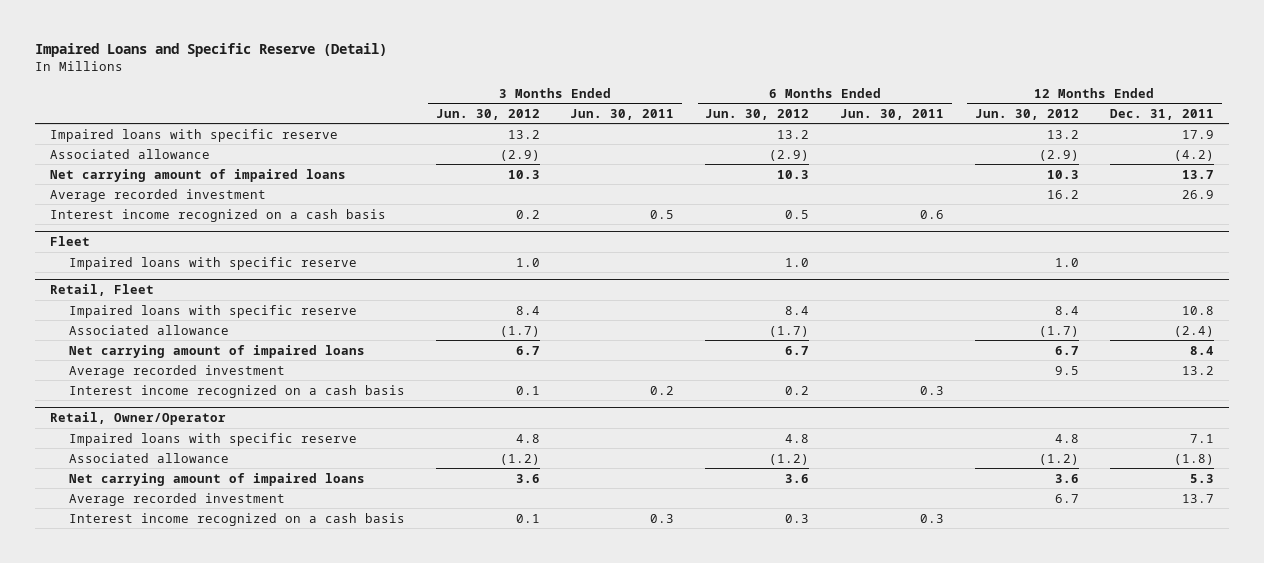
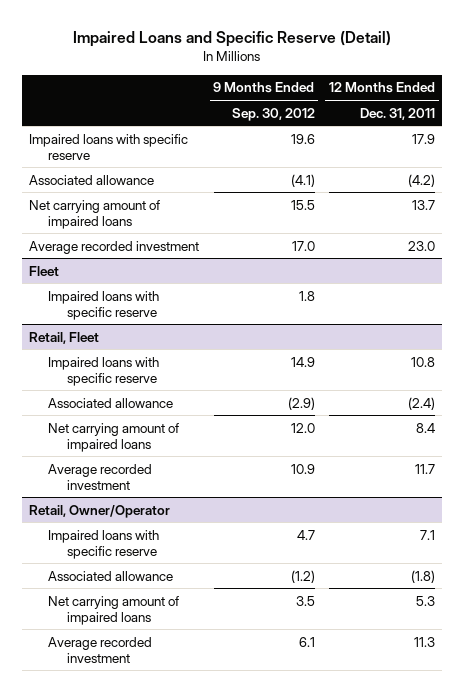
- | 3 Months Ended Jun. 30, 2012 | 3 Months Ended Jun. 30, 2011 | 6 Months Ended Jun. 30, 2012 | 6 Months Ended Jun. 30, 2011 | 12 Months Ended Jun. 30, 2012 | 12 Months Ended Dec. 31, 2011
+ | 9 Months Ended Sep. 30, 2012 | 12 Months Ended Dec. 31, 2011
- Average recorded investment | | | | | 16.2 | 26.9
- Interest income recognized on a cash basis | 0.2 | 0.5 | 0.5 | 0.6 | |
+ Average recorded investment | 17.0 | 23.0
@ Retail, Fleet
- Average recorded investment | | | | | 9.5 | 13.2
- Interest income recognized on a cash basis | 0.1 | 0.2 | 0.2 | 0.3 | |
+ Average recorded investment | 10.9 | 11.7
@ Retail, Owner/Operator
- Average recorded investment | | | | | 6.7 | 13.7
- Interest income recognized on a cash basis | 0.1 | 0.3 | 0.3 | 0.3 | |
+ Average recorded investment | 6.1 | 11.3

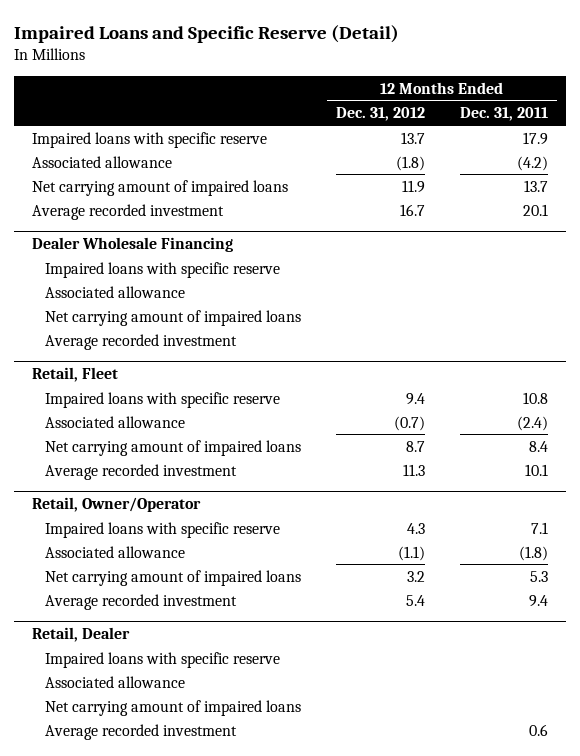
- | 9 Months Ended Sep. 30, 2012 | 12 Months Ended Dec. 31, 2011
+ | 12 Months Ended Dec. 31, 2012 | 12 Months Ended Dec. 31, 2011
- Average recorded investment | 17.0 | 23.0
- Fleet
+ Average recorded investment | 16.7 | 20.1
+ Dealer Wholesale Financing
+ Associated allowance
+ Net carrying amount of impaired loans
+ Average recorded investment
@ Retail, Fleet
- Average recorded investment | 10.9 | 11.7
+ Average recorded investment | 11.3 | 10.1
@ Retail, Owner/Operator
- Average recorded investment | 6.1 | 11.3
+ Average recorded investment | 5.4 | 9.4
+ Retail, Dealer
+ Impaired loans with specific reserve
+ Associated allowance
+ Net carrying amount of impaired loans
+ Average recorded investment | | 0.6

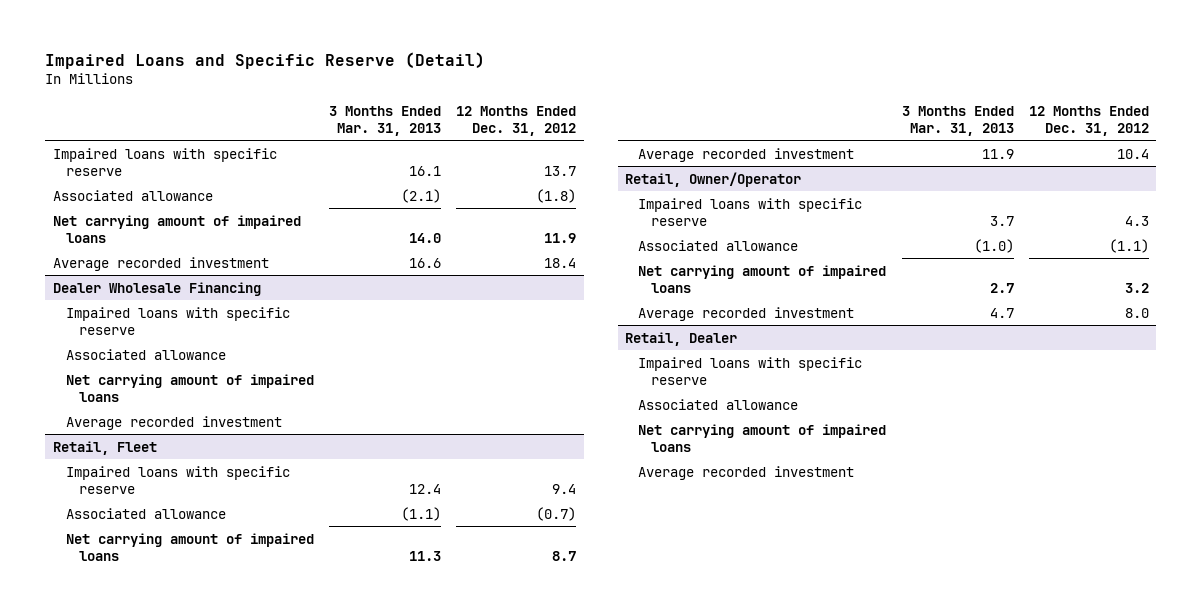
- | 12 Months Ended Dec. 31, 2012 | 12 Months Ended Dec. 31, 2011
+ | 3 Months Ended Mar. 31, 2013 | 12 Months Ended Dec. 31, 2012
- Average recorded investment | 16.7 | 20.1
+ Average recorded investment | 16.6 | 18.4
@ Retail, Fleet
- Average recorded investment | 11.3 | 10.1
+ Average recorded investment | 11.9 | 10.4
@ Retail, Owner/Operator
- Average recorded investment | 5.4 | 9.4
+ Average recorded investment | 4.7 | 8.0

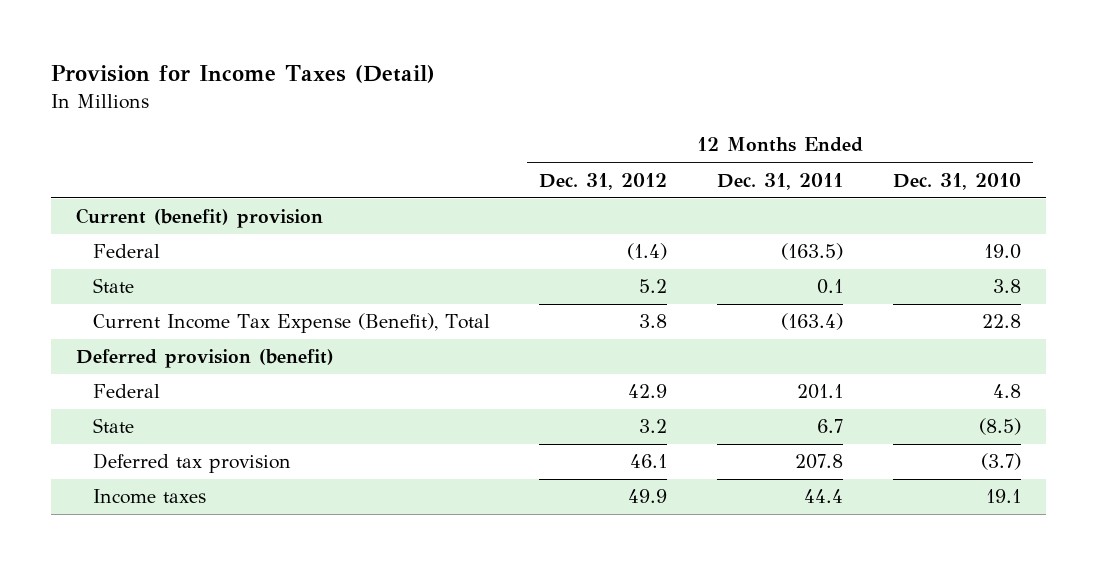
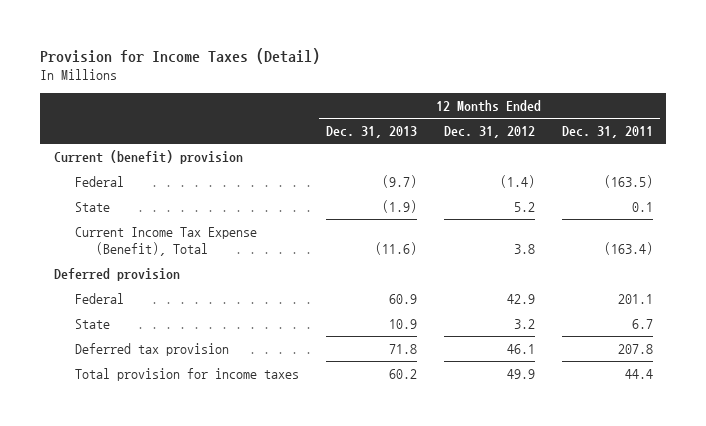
- | 12 Months Ended Dec. 31, 2012 | 12 Months Ended Dec. 31, 2011 | 12 Months Ended Dec. 31, 2010
+ | 12 Months Ended Dec. 31, 2013 | 12 Months Ended Dec. 31, 2012 | 12 Months Ended Dec. 31, 2011
- Deferred provision (benefit)
+ Deferred provision
- Income taxes | 49.9 | 44.4 | 19.1
+ Total provision for income taxes | 60.2 | 49.9 | 44.4

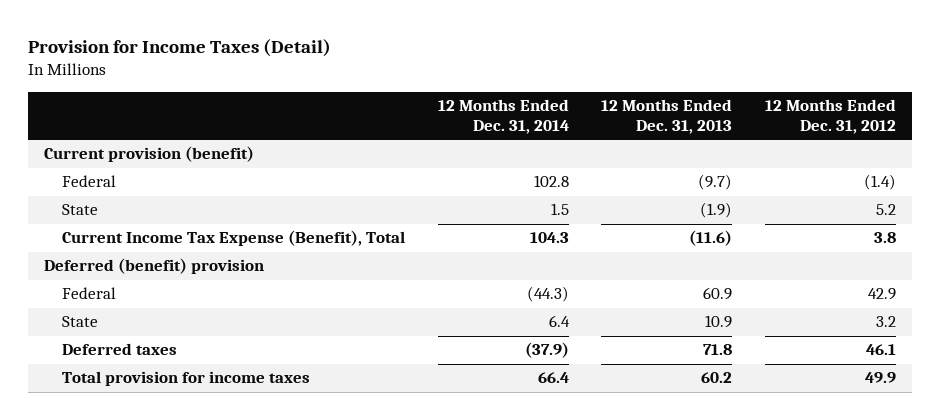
- | 12 Months Ended Dec. 31, 2013 | 12 Months Ended Dec. 31, 2012 | 12 Months Ended Dec. 31, 2011
+ | 12 Months Ended Dec. 31, 2014 | 12 Months Ended Dec. 31, 2013 | 12 Months Ended Dec. 31, 2012
- Current (benefit) provision
+ Current provision (benefit)
- Deferred provision
+ Deferred (benefit) provision
- Deferred tax provision | 71.8 | 46.1 | 207.8
+ Deferred taxes | (37.9) | 71.8 | 46.1

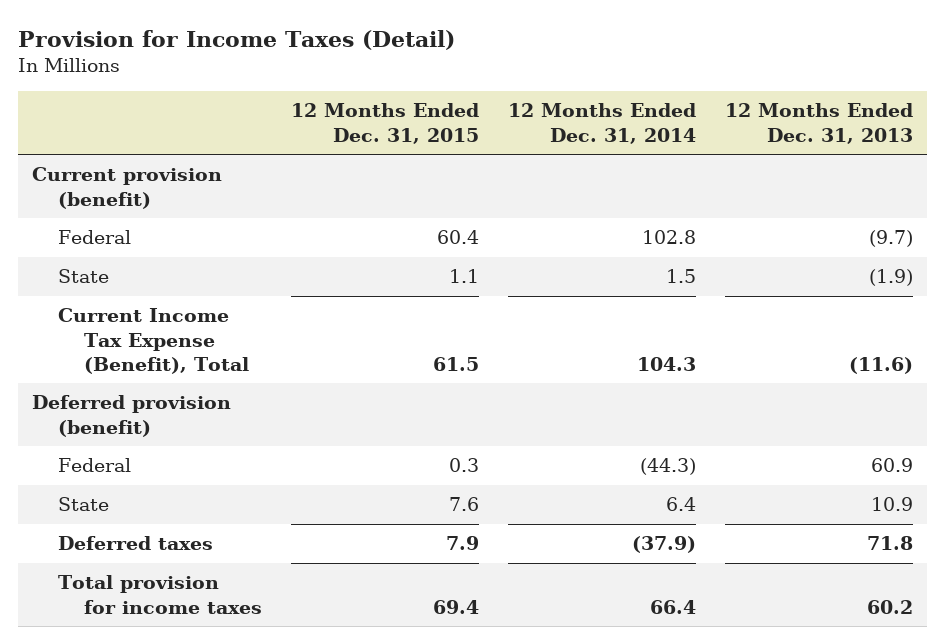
- | 12 Months Ended Dec. 31, 2014 | 12 Months Ended Dec. 31, 2013 | 12 Months Ended Dec. 31, 2012
+ | 12 Months Ended Dec. 31, 2015 | 12 Months Ended Dec. 31, 2014 | 12 Months Ended Dec. 31, 2013
- Deferred (benefit) provision
+ Deferred provision (benefit)

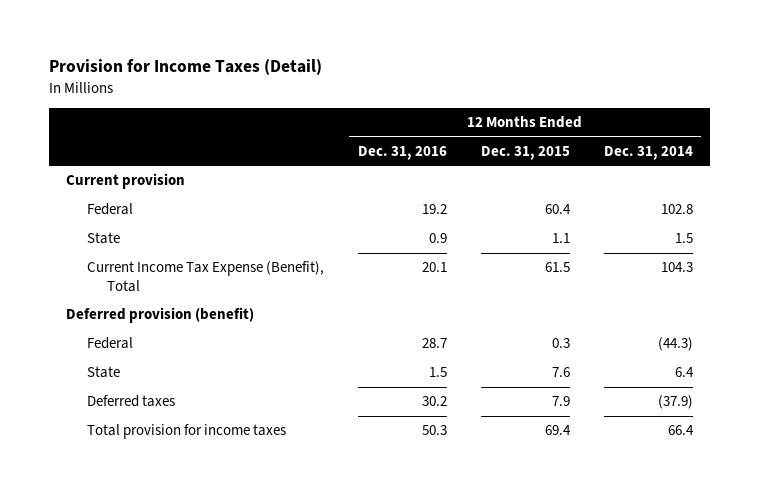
- | 12 Months Ended Dec. 31, 2015 | 12 Months Ended Dec. 31, 2014 | 12 Months Ended Dec. 31, 2013
+ | 12 Months Ended Dec. 31, 2016 | 12 Months Ended Dec. 31, 2015 | 12 Months Ended Dec. 31, 2014
- Current provision (benefit)
+ Current provision

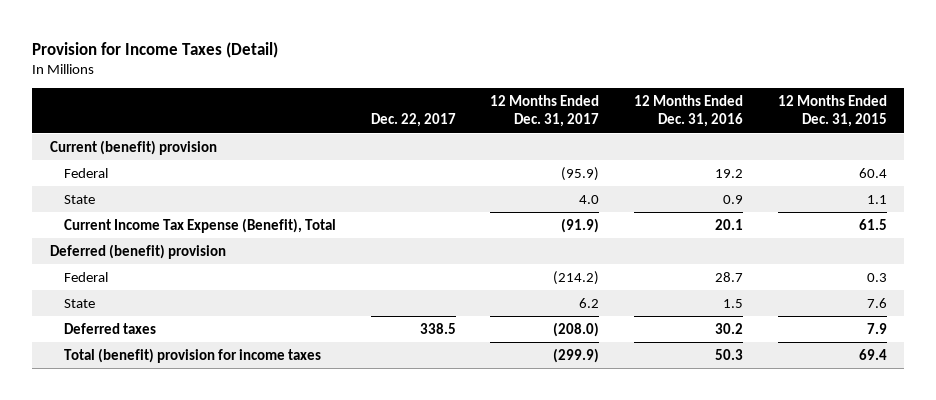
- | 12 Months Ended Dec. 31, 2016 | 12 Months Ended Dec. 31, 2015 | 12 Months Ended Dec. 31, 2014
+ | Dec. 22, 2017 | 12 Months Ended Dec. 31, 2017 | 12 Months Ended Dec. 31, 2016 | 12 Months Ended Dec. 31, 2015
- Current provision
+ Current (benefit) provision
- Deferred provision (benefit)
+ Deferred (benefit) provision
- Total provision for income taxes | 50.3 | 69.4 | 66.4
+ Total (benefit) provision for income taxes | | (299.9) | 50.3 | 69.4

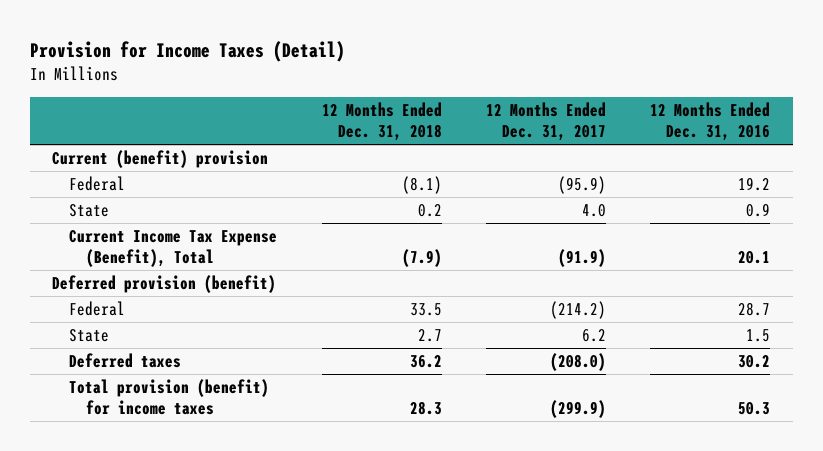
- | Dec. 22, 2017 | 12 Months Ended Dec. 31, 2017 | 12 Months Ended Dec. 31, 2016 | 12 Months Ended Dec. 31, 2015
+ | 12 Months Ended Dec. 31, 2018 | 12 Months Ended Dec. 31, 2017 | 12 Months Ended Dec. 31, 2016
- Deferred (benefit) provision
+ Deferred provision (benefit)
- Total (benefit) provision for income taxes | | (299.9) | 50.3 | 69.4
+ Total provision (benefit) for income taxes | 28.3 | (299.9) | 50.3

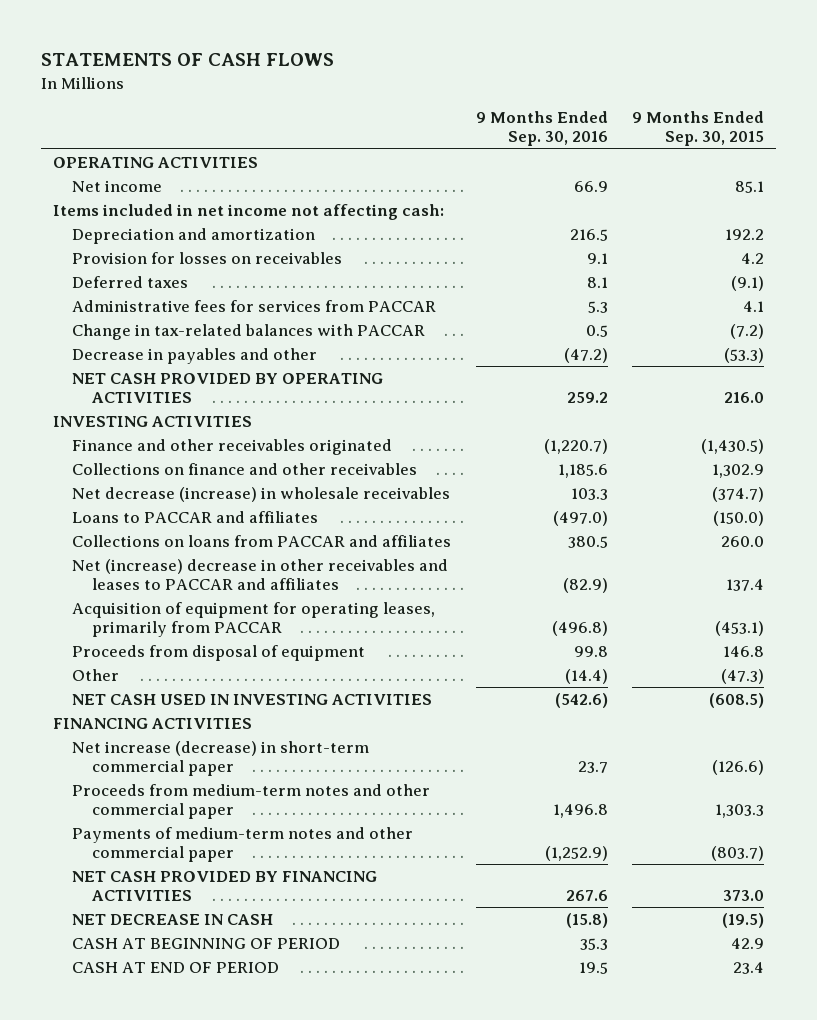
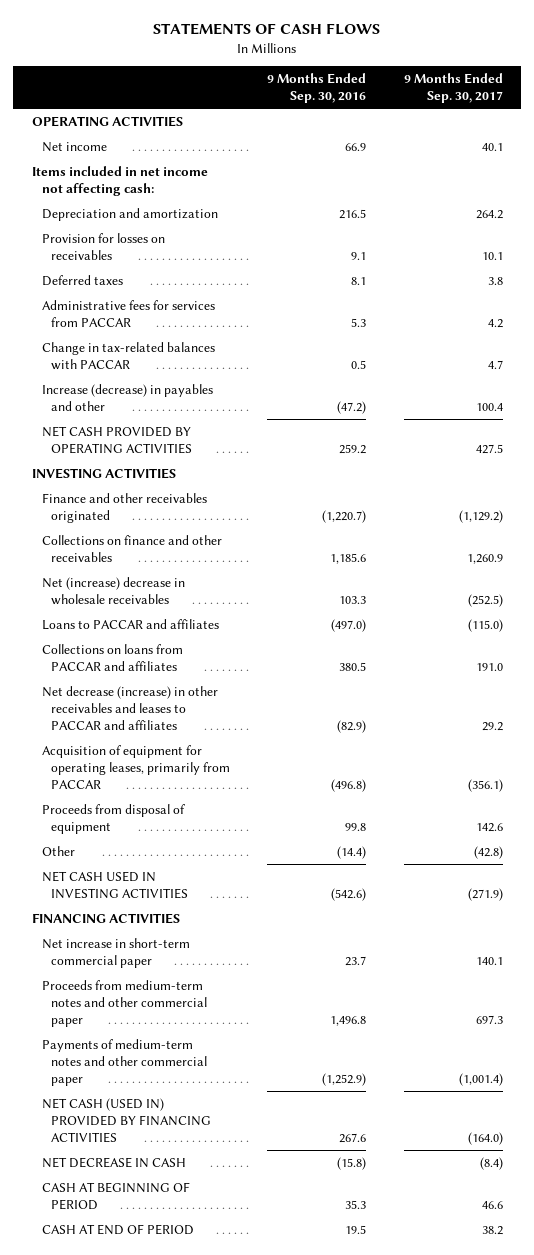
- | 9 Months Ended Sep. 30, 2016 | 9 Months Ended Sep. 30, 2015
+ | 9 Months Ended Sep. 30, 2016 | 9 Months Ended Sep. 30, 2017
- Decrease in payables and other | (47.2) | (53.3)
+ Increase (decrease) in payables and other | (47.2) | 100.4
- Net decrease (increase) in wholesale receivables | 103.3 | (374.7)
+ Net (increase) decrease in wholesale receivables | 103.3 | (252.5)
- Net (increase) decrease in other receivables and leases to PACCAR and affiliates | (82.9) | 137.4
+ Net decrease (increase) in other receivables and leases to PACCAR and affiliates | (82.9) | 29.2
- Net increase (decrease) in short-term commercial paper | 23.7 | (126.6)
+ Net increase in short-term commercial paper | 23.7 | 140.1
- NET CASH PROVIDED BY FINANCING ACTIVITIES | 267.6 | 373.0
+ NET CASH (USED IN) PROVIDED BY FINANCING ACTIVITIES | 267.6 | (164.0)

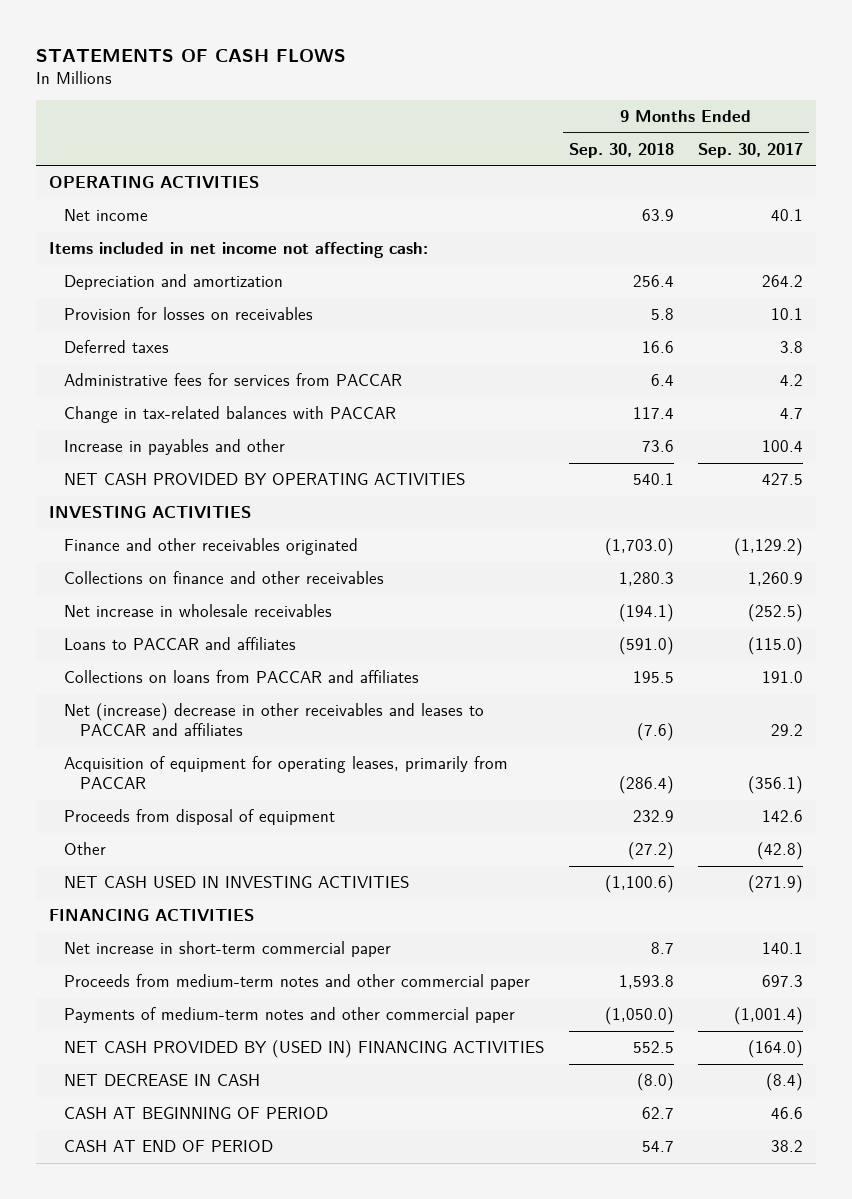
- | 9 Months Ended Sep. 30, 2016 | 9 Months Ended Sep. 30, 2017
+ | 9 Months Ended Sep. 30, 2018 | 9 Months Ended Sep. 30, 2017
- Increase (decrease) in payables and other | (47.2) | 100.4
+ Increase in payables and other | 73.6 | 100.4
- Net (increase) decrease in wholesale receivables | 103.3 | (252.5)
+ Net increase in wholesale receivables | (194.1) | (252.5)
- Net decrease (increase) in other receivables and leases to PACCAR and affiliates | (82.9) | 29.2
+ Net (increase) decrease in other receivables and leases to PACCAR and affiliates | (7.6) | 29.2
- NET CASH (USED IN) PROVIDED BY FINANCING ACTIVITIES | 267.6 | (164.0)
+ NET CASH PROVIDED BY (USED IN) FINANCING ACTIVITIES | 552.5 | (164.0)

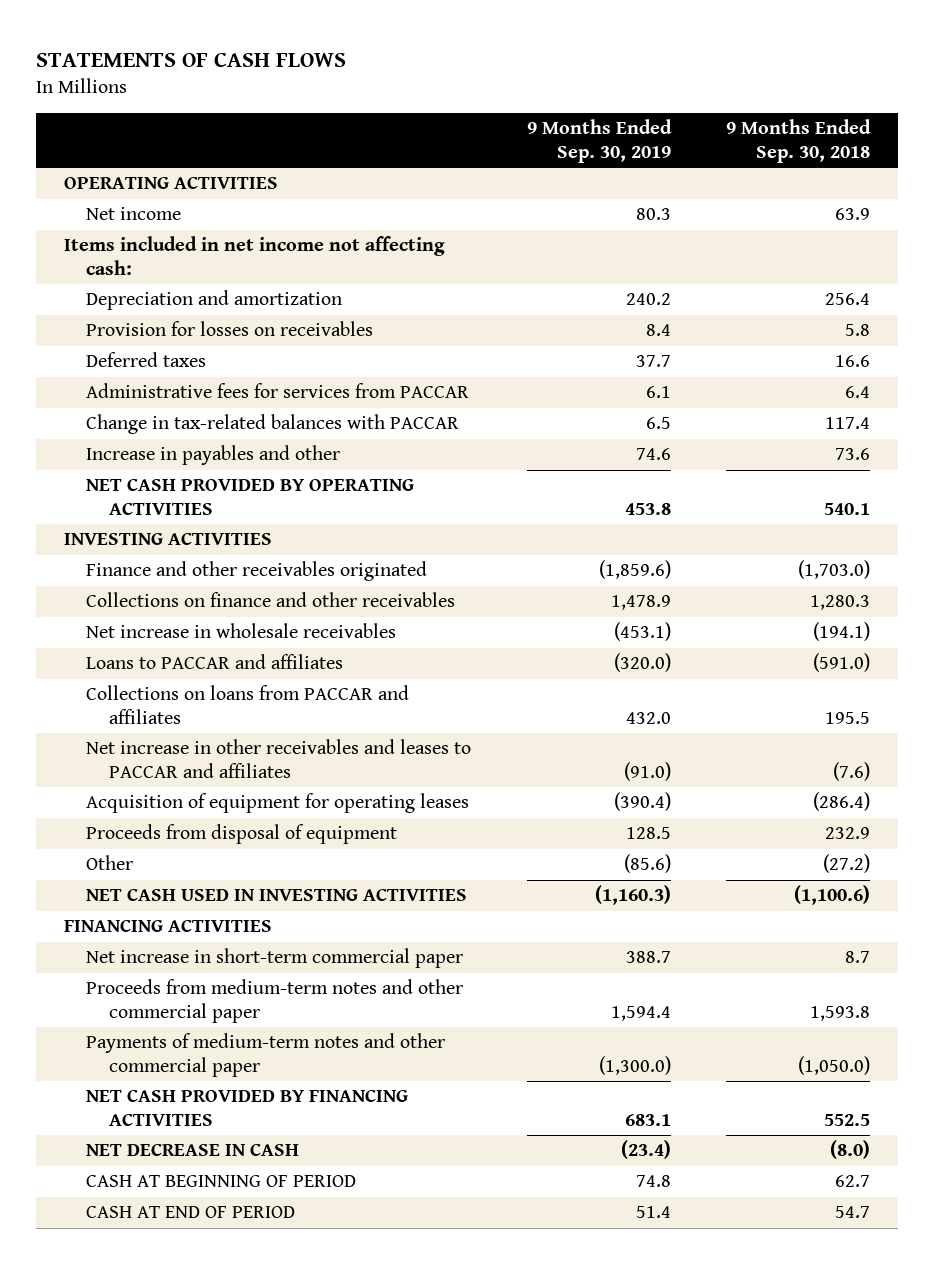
- | 9 Months Ended Sep. 30, 2018 | 9 Months Ended Sep. 30, 2017
+ | 9 Months Ended Sep. 30, 2019 | 9 Months Ended Sep. 30, 2018
- Net (increase) decrease in other receivables and leases to PACCAR and affiliates | (7.6) | 29.2
- Acquisition of equipment for operating leases, primarily from PACCAR | (286.4) | (356.1)
+ Net increase in other receivables and leases to PACCAR and affiliates | (91.0) | (7.6)
+ Acquisition of equipment for operating leases | (390.4) | (286.4)
- NET CASH PROVIDED BY (USED IN) FINANCING ACTIVITIES | 552.5 | (164.0)
+ NET CASH PROVIDED BY FINANCING ACTIVITIES | 683.1 | 552.5

